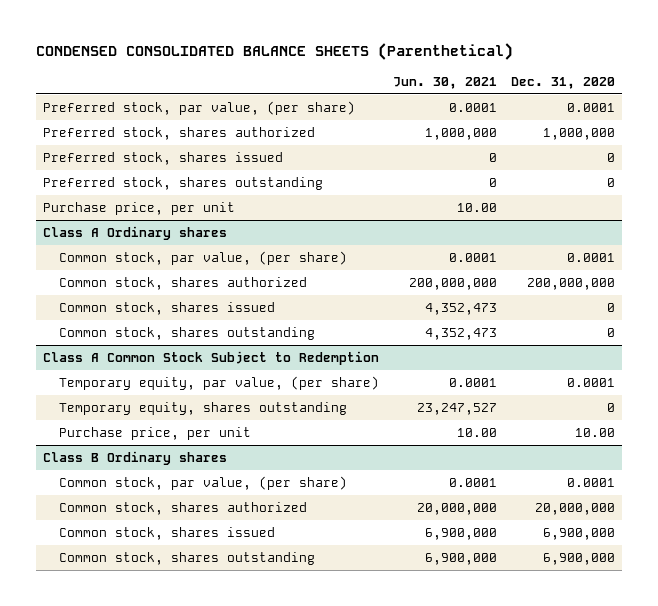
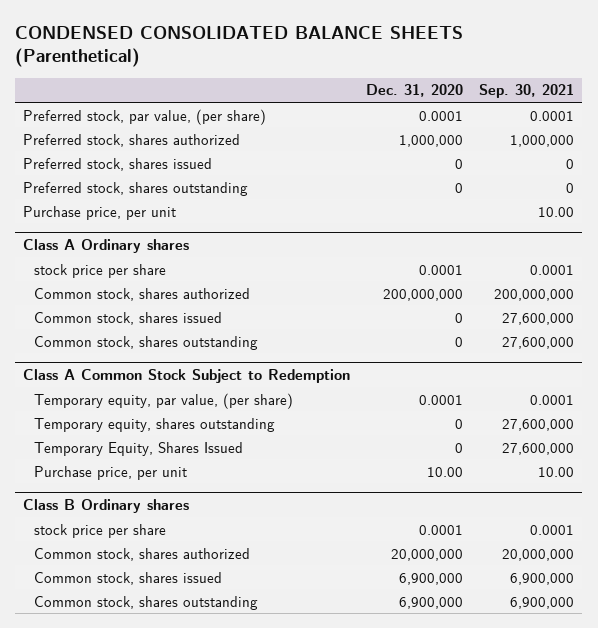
- | Jun. 30, 2021 | Dec. 31, 2020
+ | Dec. 31, 2020 | Sep. 30, 2021
@ Class A Ordinary shares
- Common stock, par value, (per share) | 0.0001 | 0.0001
+ stock price per share | 0.0001 | 0.0001
@ Class A Common Stock Subject to Redemption
+ Temporary Equity, Shares Issued | 0 | 27,600,000
@ Class B Ordinary shares
- Common stock, par value, (per share) | 0.0001 | 0.0001
+ stock price per share | 0.0001 | 0.0001

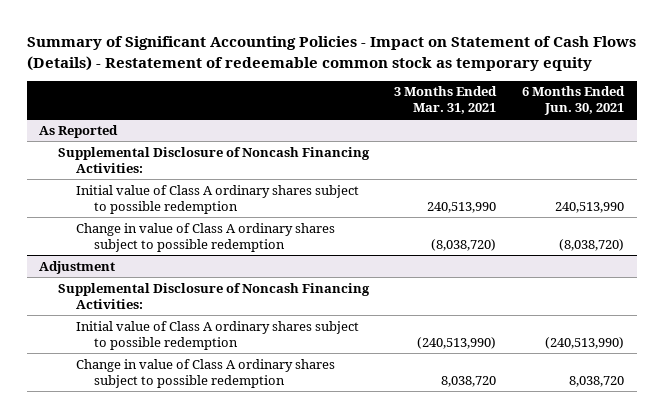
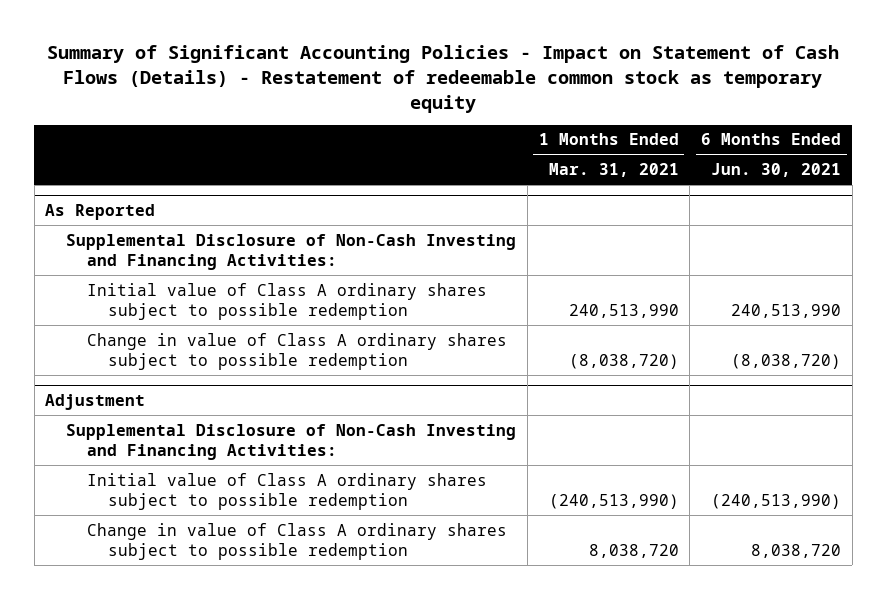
- | 3 Months Ended Mar. 31, 2021 | 6 Months Ended Jun. 30, 2021
+ | 1 Months Ended Mar. 31, 2021 | 6 Months Ended Jun. 30, 2021
@ As Reported
- Supplemental Disclosure of Noncash Financing Activities:
+ Supplemental Disclosure of Non-Cash Investing and Financing Activities:
@ Adjustment
- Supplemental Disclosure of Noncash Financing Activities:
+ Supplemental Disclosure of Non-Cash Investing and Financing Activities:

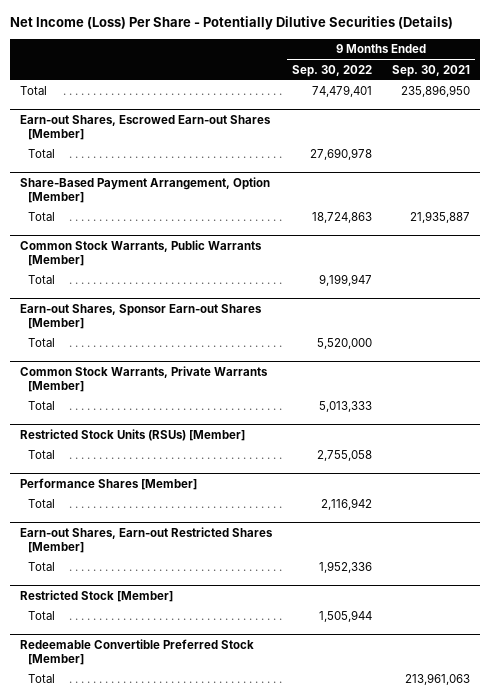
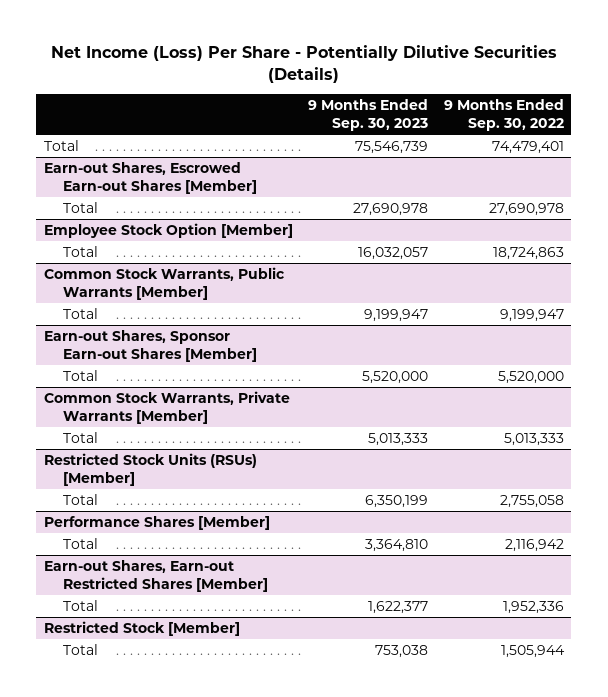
- | 9 Months Ended Sep. 30, 2022 | 9 Months Ended Sep. 30, 2021
+ | 9 Months Ended Sep. 30, 2023 | 9 Months Ended Sep. 30, 2022
- Share-Based Payment Arrangement, Option [Member]
+ Employee Stock Option [Member]
- Redeemable Convertible Preferred Stock [Member]
- Total | | 213,961,063

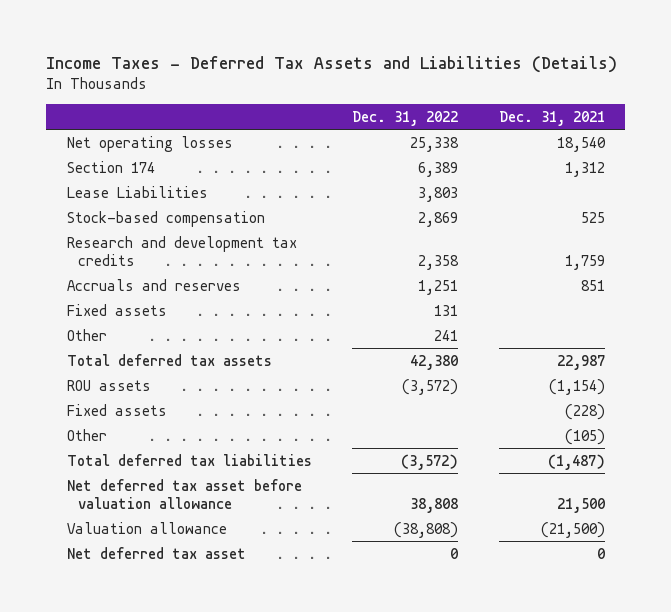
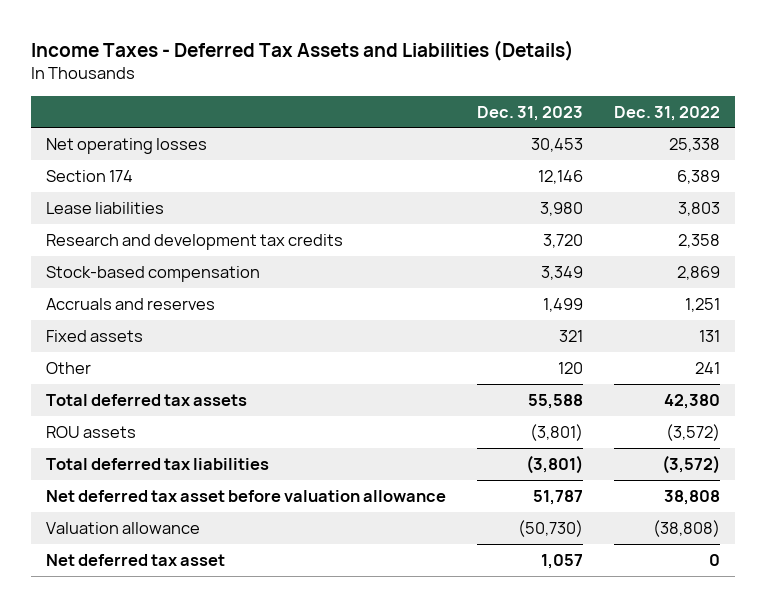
- | Dec. 31, 2022 | Dec. 31, 2021
+ | Dec. 31, 2023 | Dec. 31, 2022
- Lease Liabilities | 3,803 |
+ Lease liabilities | 3,980 | 3,803
moved down: Stock-based compensation | 3,349 | 2,869
- Fixed assets | | (228)
- Other | | (105)

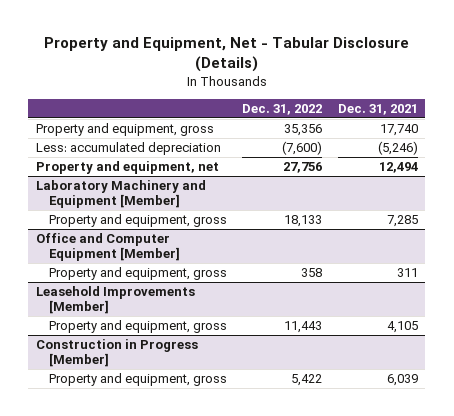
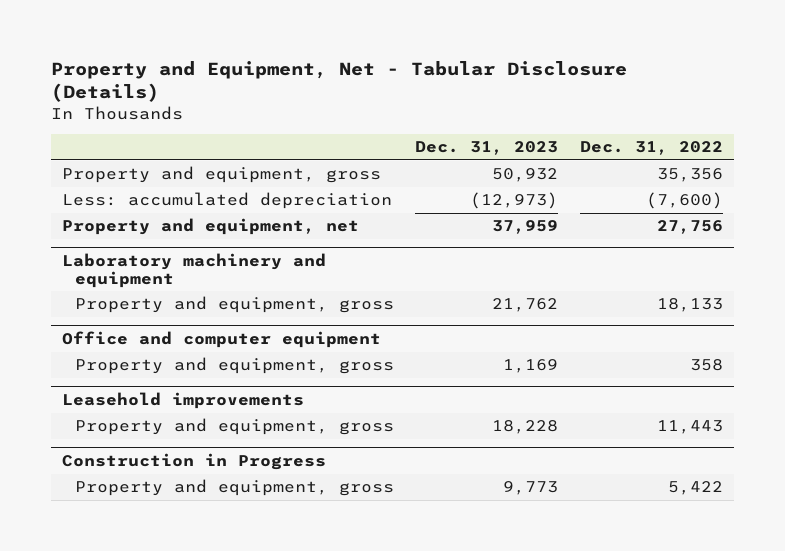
- | Dec. 31, 2022 | Dec. 31, 2021
+ | Dec. 31, 2023 | Dec. 31, 2022
- Laboratory Machinery and Equipment [Member]
+ Laboratory machinery and equipment
- Office and Computer Equipment [Member]
+ Office and computer equipment
- Leasehold Improvements [Member]
+ Leasehold improvements
- Construction in Progress [Member]
+ Construction in Progress

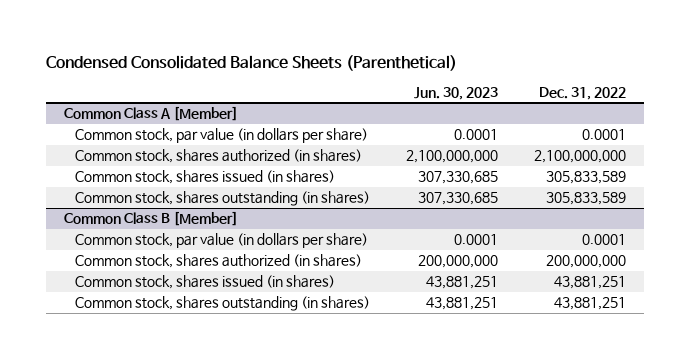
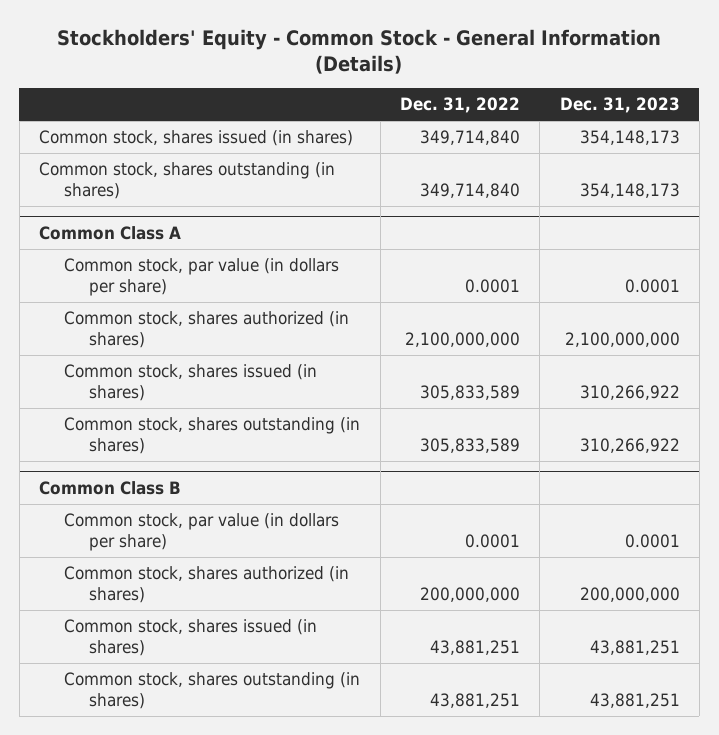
- Condensed Consolidated Balance Sheets (Parenthetical)
+ Stockholders' Equity - Common Stock - General Information (Details)
- | Jun. 30, 2023 | Dec. 31, 2022
+ | Dec. 31, 2022 | Dec. 31, 2023
- Common Class A [Member]
+ Common stock, shares issued (in shares) | 349,714,840 | 354,148,173
+ Common stock, shares outstanding (in shares) | 349,714,840 | 354,148,173
+ Common Class A
- Common Class B [Member]
+ Common Class B

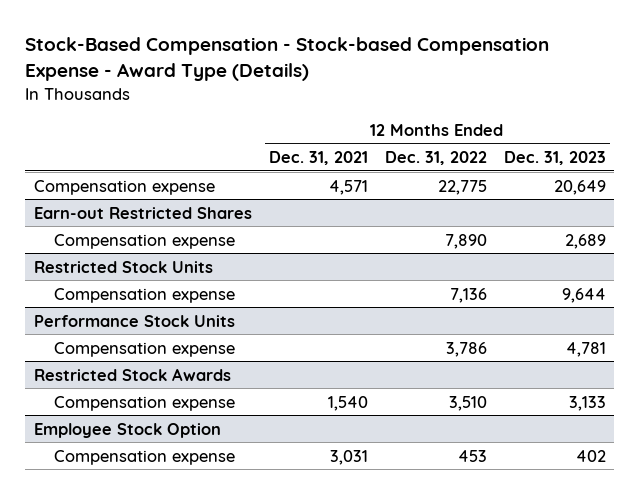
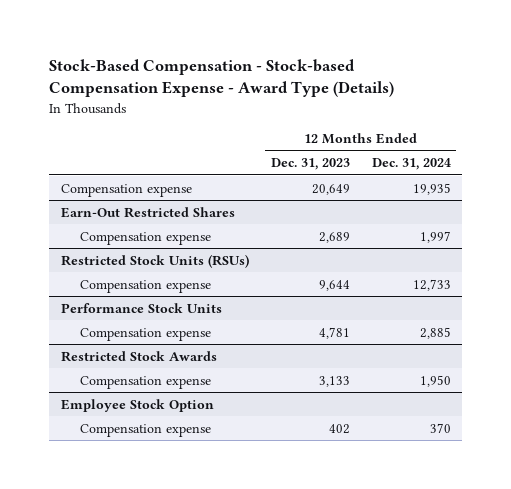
- | 12 Months Ended Dec. 31, 2021 | 12 Months Ended Dec. 31, 2022 | 12 Months Ended Dec. 31, 2023
+ | 12 Months Ended Dec. 31, 2023 | 12 Months Ended Dec. 31, 2024
- Earn-out Restricted Shares
+ Earn-Out Restricted Shares
- Restricted Stock Units
+ Restricted Stock Units (RSUs)

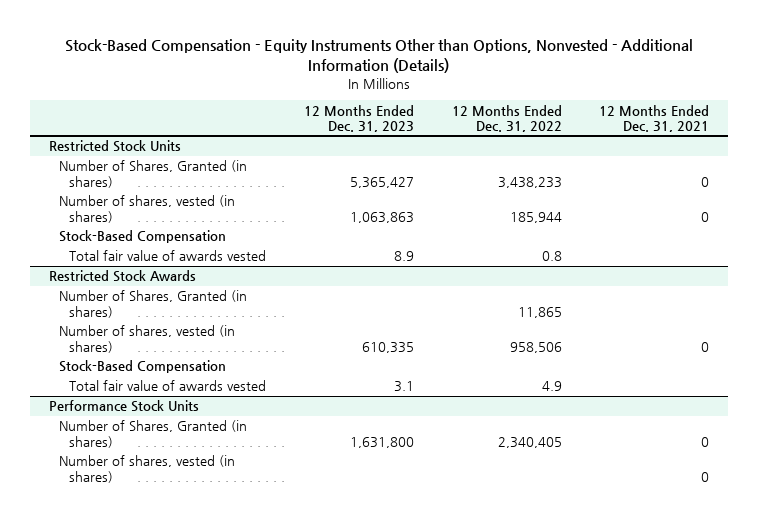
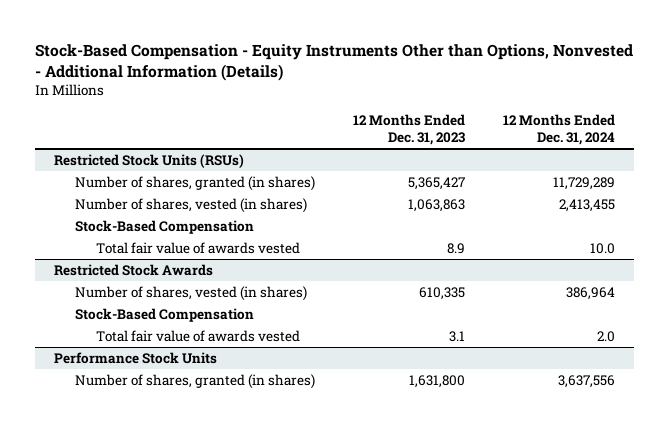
- | 12 Months Ended Dec. 31, 2023 | 12 Months Ended Dec. 31, 2022 | 12 Months Ended Dec. 31, 2021
+ | 12 Months Ended Dec. 31, 2023 | 12 Months Ended Dec. 31, 2024
- Restricted Stock Units
- Number of Shares, Granted (in shares) | 5,365,427 | 3,438,233 | 0
+ Restricted Stock Units (RSUs)
+ Number of shares, granted (in shares) | 5,365,427 | 11,729,289
@ Restricted Stock Awards
- Number of Shares, Granted (in shares) | | 11,865 |
@ Performance Stock Units
- Number of Shares, Granted (in shares) | 1,631,800 | 2,340,405 | 0
- Number of shares, vested (in shares) | | | 0
+ Number of shares, granted (in shares) | 1,631,800 | 3,637,556

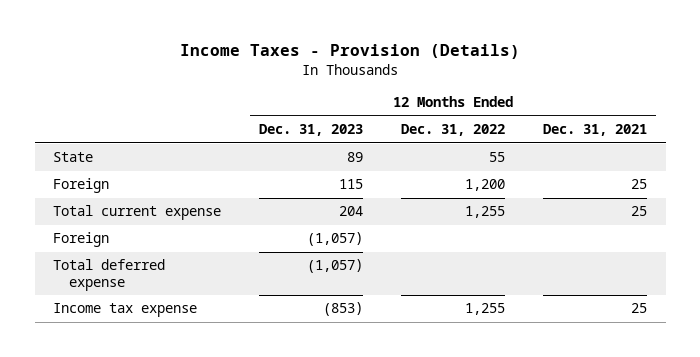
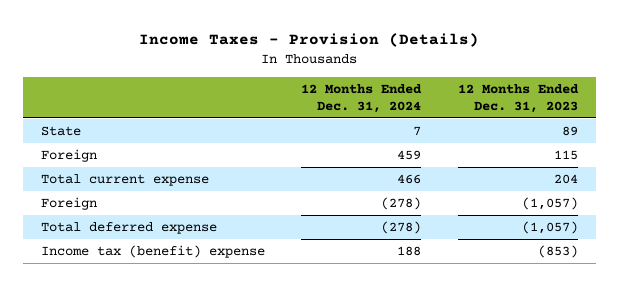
- | 12 Months Ended Dec. 31, 2023 | 12 Months Ended Dec. 31, 2022 | 12 Months Ended Dec. 31, 2021
+ | 12 Months Ended Dec. 31, 2024 | 12 Months Ended Dec. 31, 2023
- Income tax expense | (853) | 1,255 | 25
+ Income tax (benefit) expense | 188 | (853)

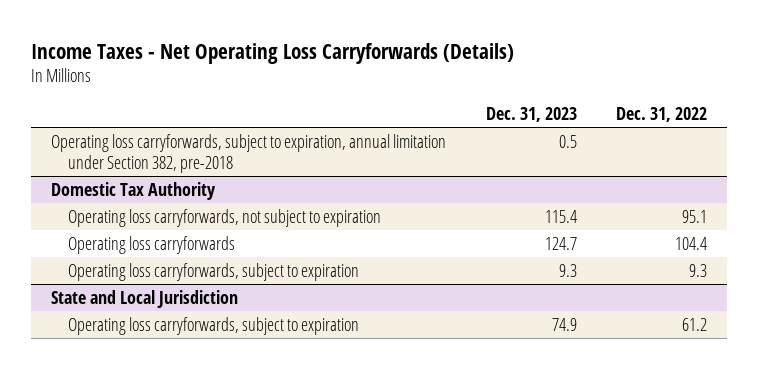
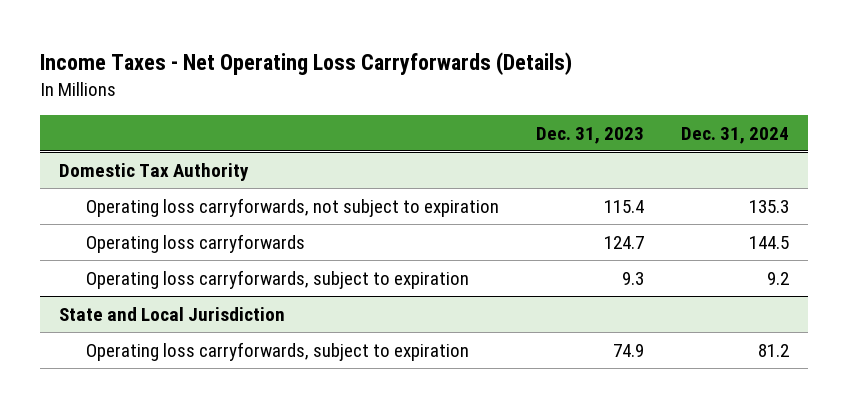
- | Dec. 31, 2023 | Dec. 31, 2022
+ | Dec. 31, 2023 | Dec. 31, 2024
- Operating loss carryforwards, subject to expiration, annual limitation under Section 382, pre-2018 | 0.5 |

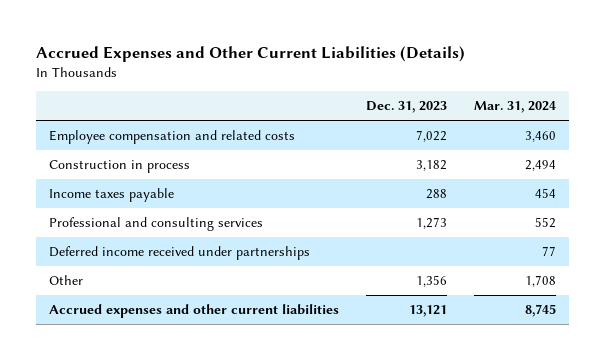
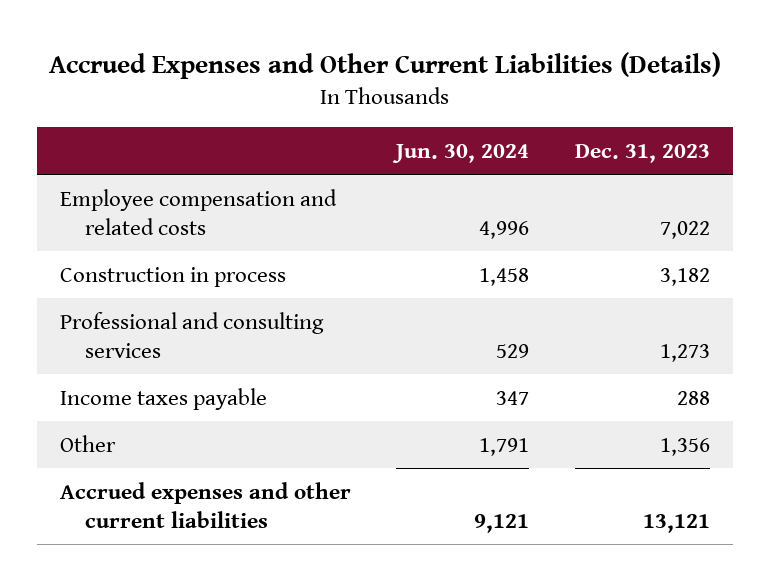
- | Dec. 31, 2023 | Mar. 31, 2024
+ | Jun. 30, 2024 | Dec. 31, 2023
- Deferred income received under partnerships | | 77
moved down: Income taxes payable | 347 | 288

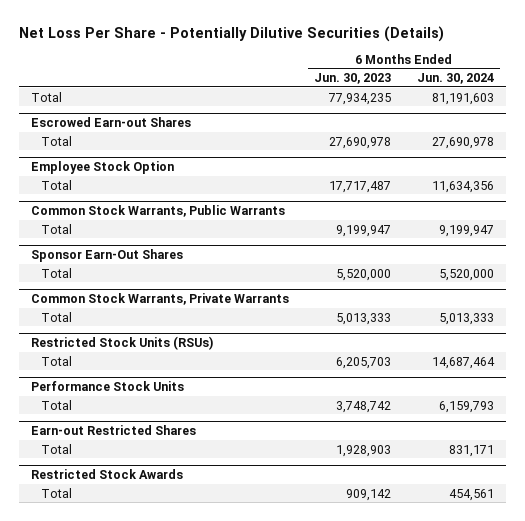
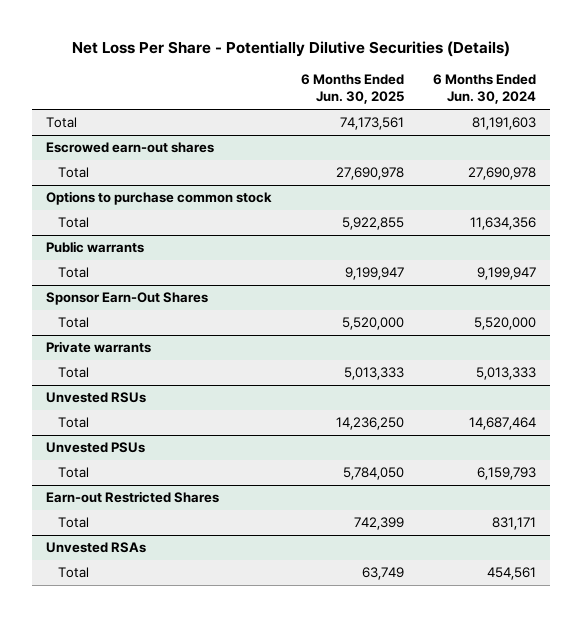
- | 6 Months Ended Jun. 30, 2023 | 6 Months Ended Jun. 30, 2024
+ | 6 Months Ended Jun. 30, 2025 | 6 Months Ended Jun. 30, 2024
- Escrowed Earn-out Shares
+ Escrowed earn-out shares
- Employee Stock Option
+ Options to purchase common stock
- Common Stock Warrants, Public Warrants
+ Public warrants
- Common Stock Warrants, Private Warrants
+ Private warrants
- Restricted Stock Units (RSUs)
+ Unvested RSUs
- Performance Stock Units
+ Unvested PSUs
- Restricted Stock Awards
+ Unvested RSAs

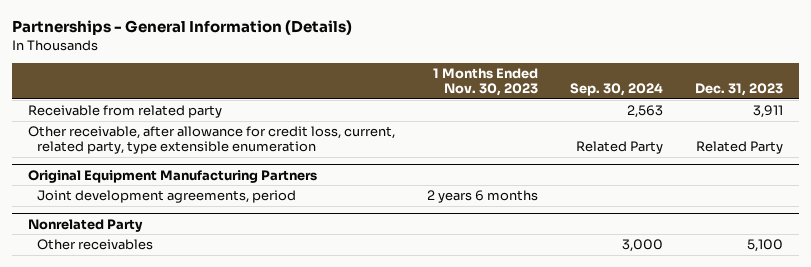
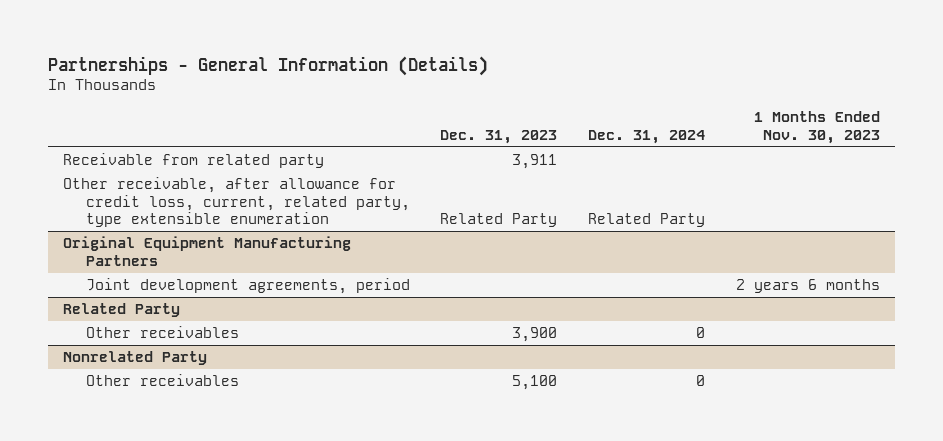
- | 1 Months Ended Nov. 30, 2023 | Sep. 30, 2024 | Dec. 31, 2023
+ | Dec. 31, 2023 | Dec. 31, 2024 | 1 Months Ended Nov. 30, 2023
+ Related Party
+ Other receivables | 3,900 | 0 |

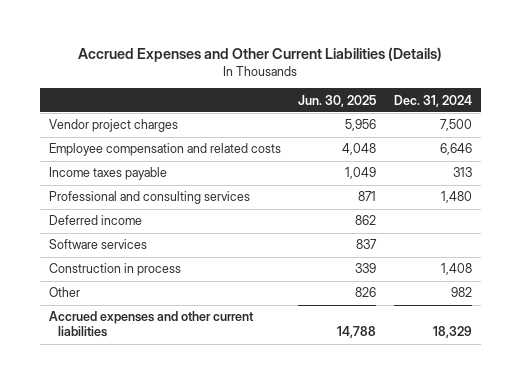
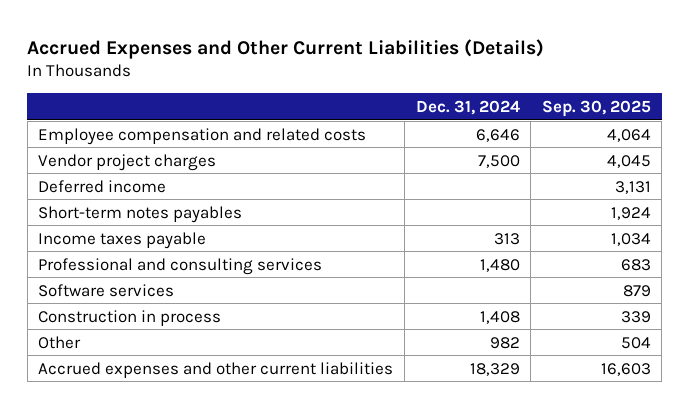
- | Jun. 30, 2025 | Dec. 31, 2024
+ | Dec. 31, 2024 | Sep. 30, 2025
moved down: Vendor project charges | 7,500 | 4,045
moved up: Deferred income | | 3,131
+ Short-term notes payables | | 1,924

